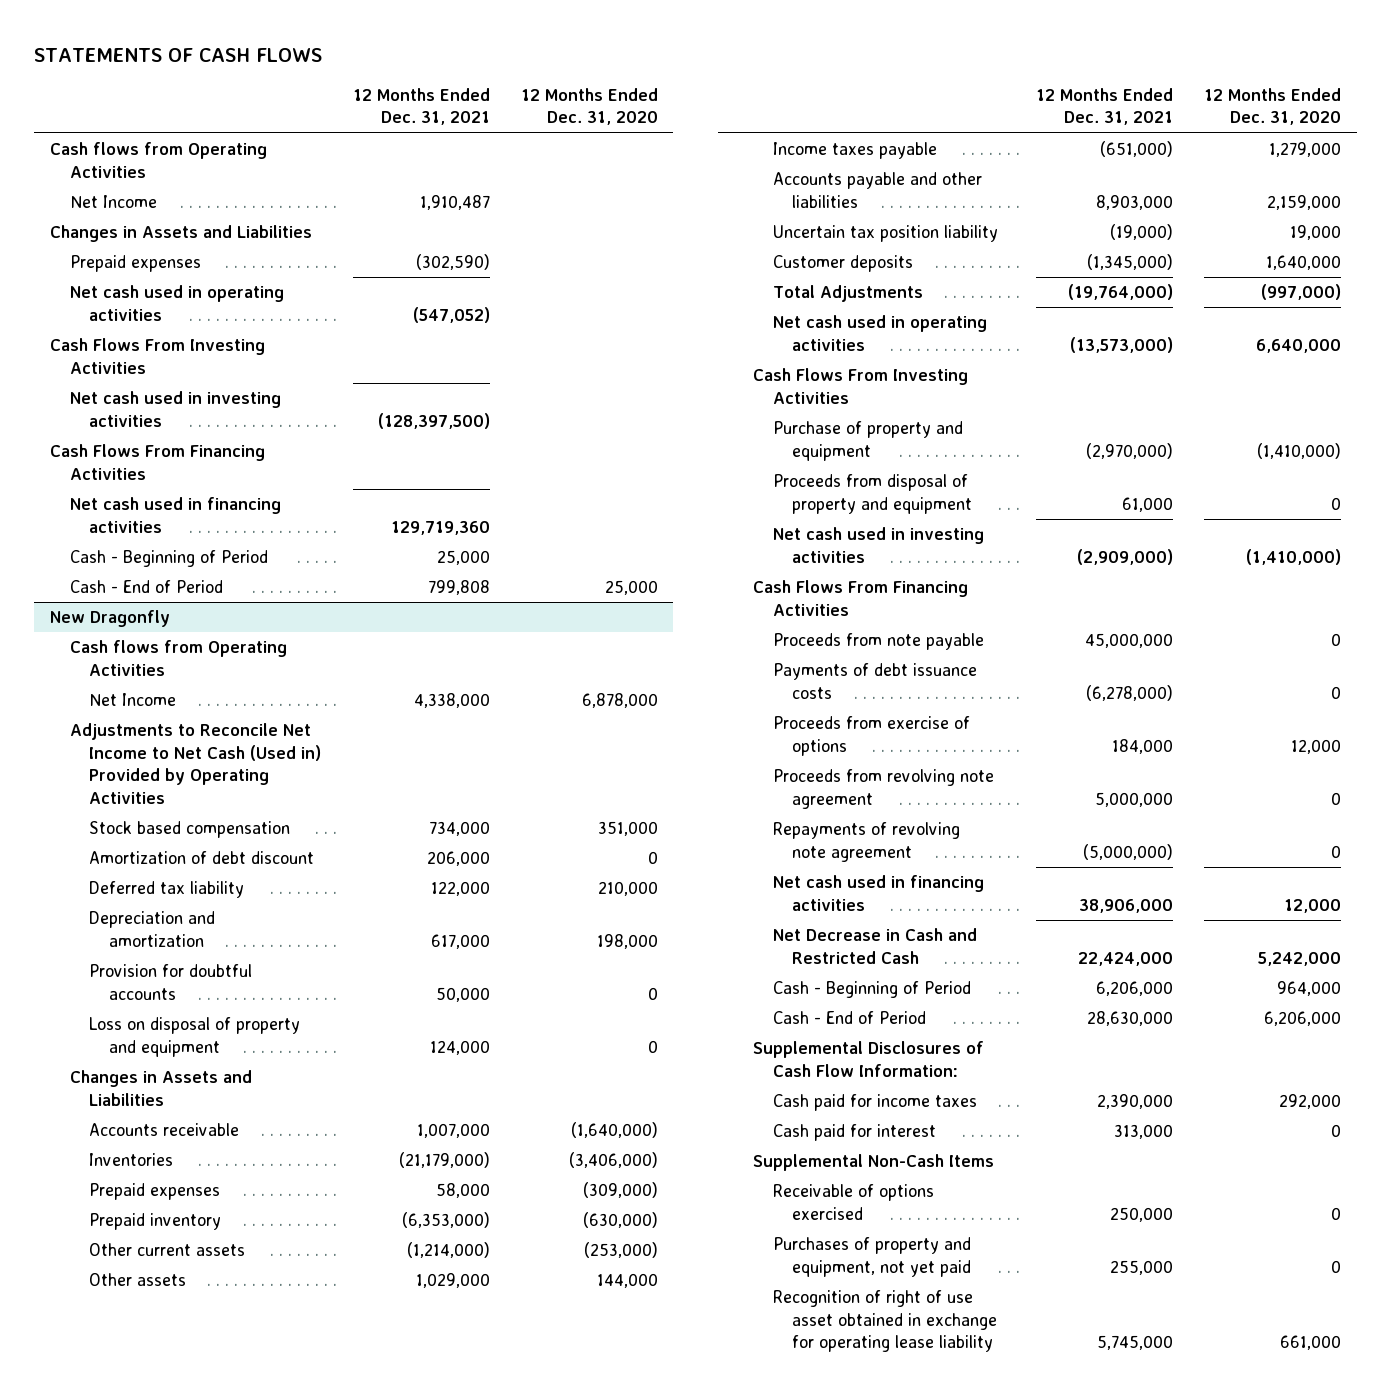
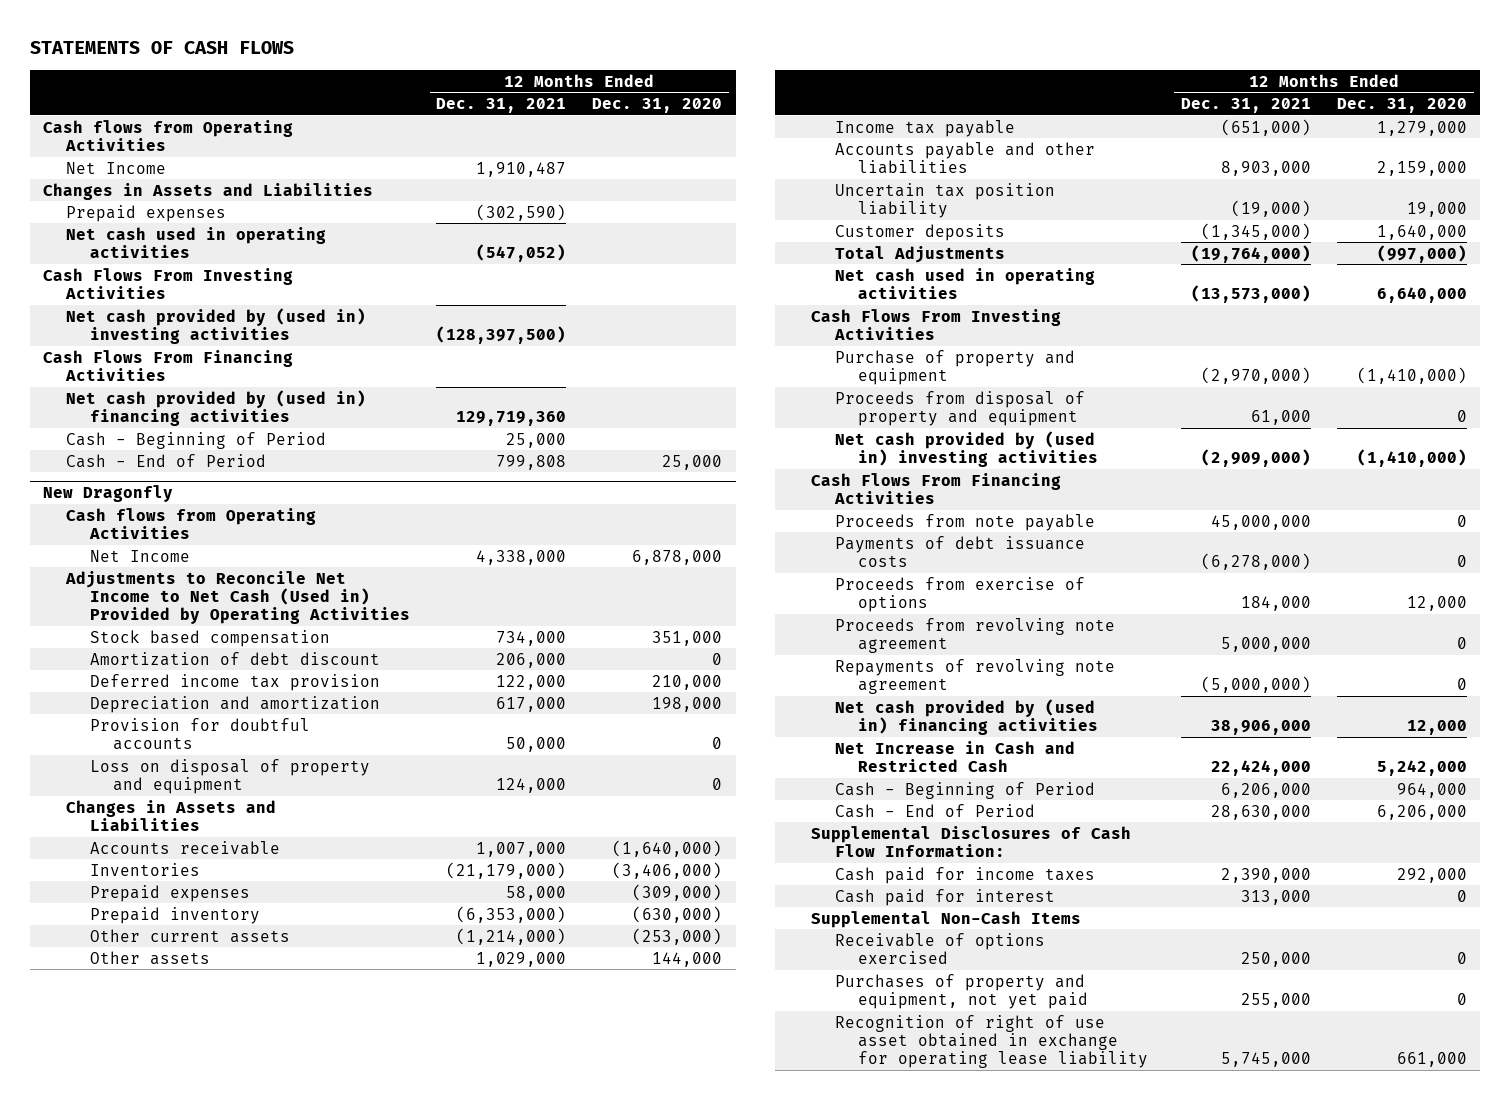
- Net cash used in investing activities | (128,397,500) |
+ Net cash provided by (used in) investing activities | (128,397,500) |
- Net cash used in financing activities | 129,719,360 |
+ Net cash provided by (used in) financing activities | 129,719,360 |
@ New Dragonfly
- Deferred tax liability | 122,000 | 210,000
+ Deferred income tax provision | 122,000 | 210,000
- Income taxes payable | (651,000) | 1,279,000
+ Income tax payable | (651,000) | 1,279,000
- Net cash used in investing activities | (2,909,000) | (1,410,000)
+ Net cash provided by (used in) investing activities | (2,909,000) | (1,410,000)
- Net cash used in financing activities | 38,906,000 | 12,000
- Net Decrease in Cash and Restricted Cash | 22,424,000 | 5,242,000
+ Net cash provided by (used in) financing activities | 38,906,000 | 12,000
+ Net Increase in Cash and Restricted Cash | 22,424,000 | 5,242,000

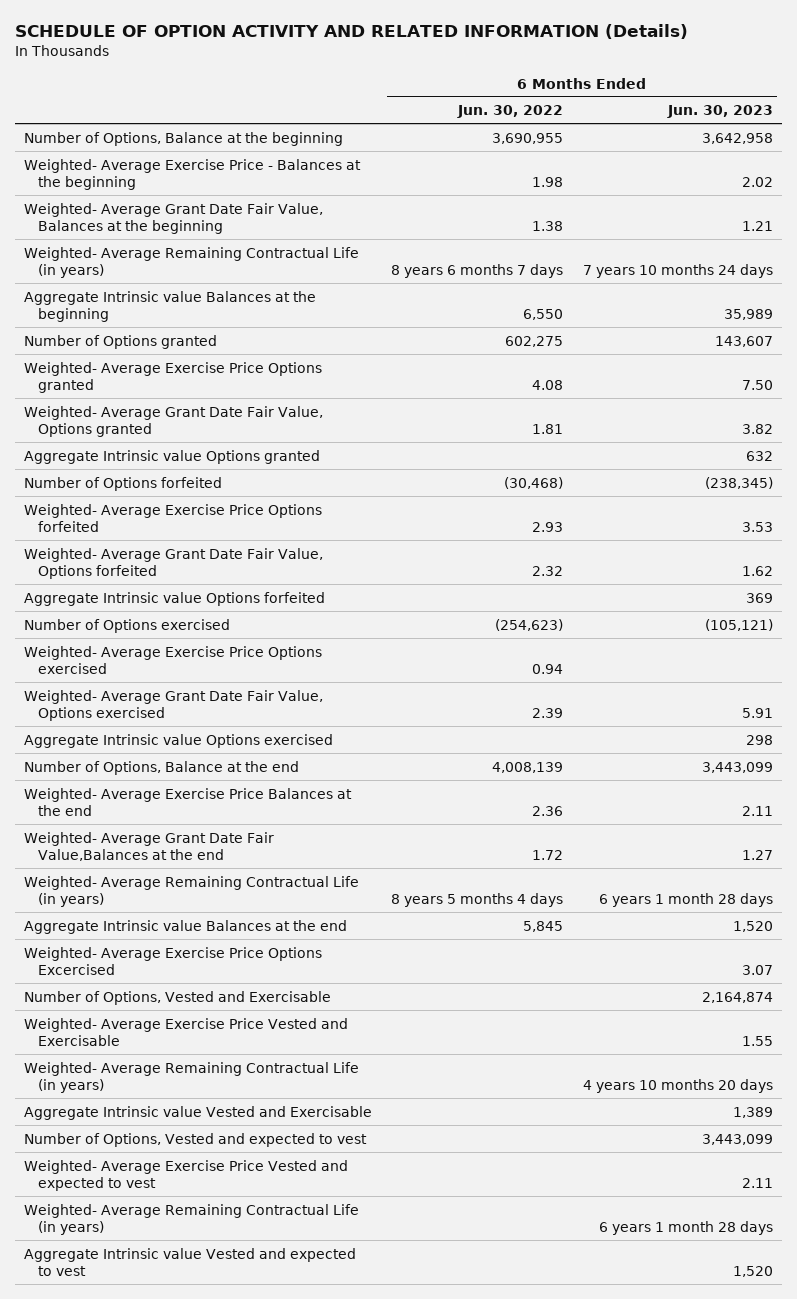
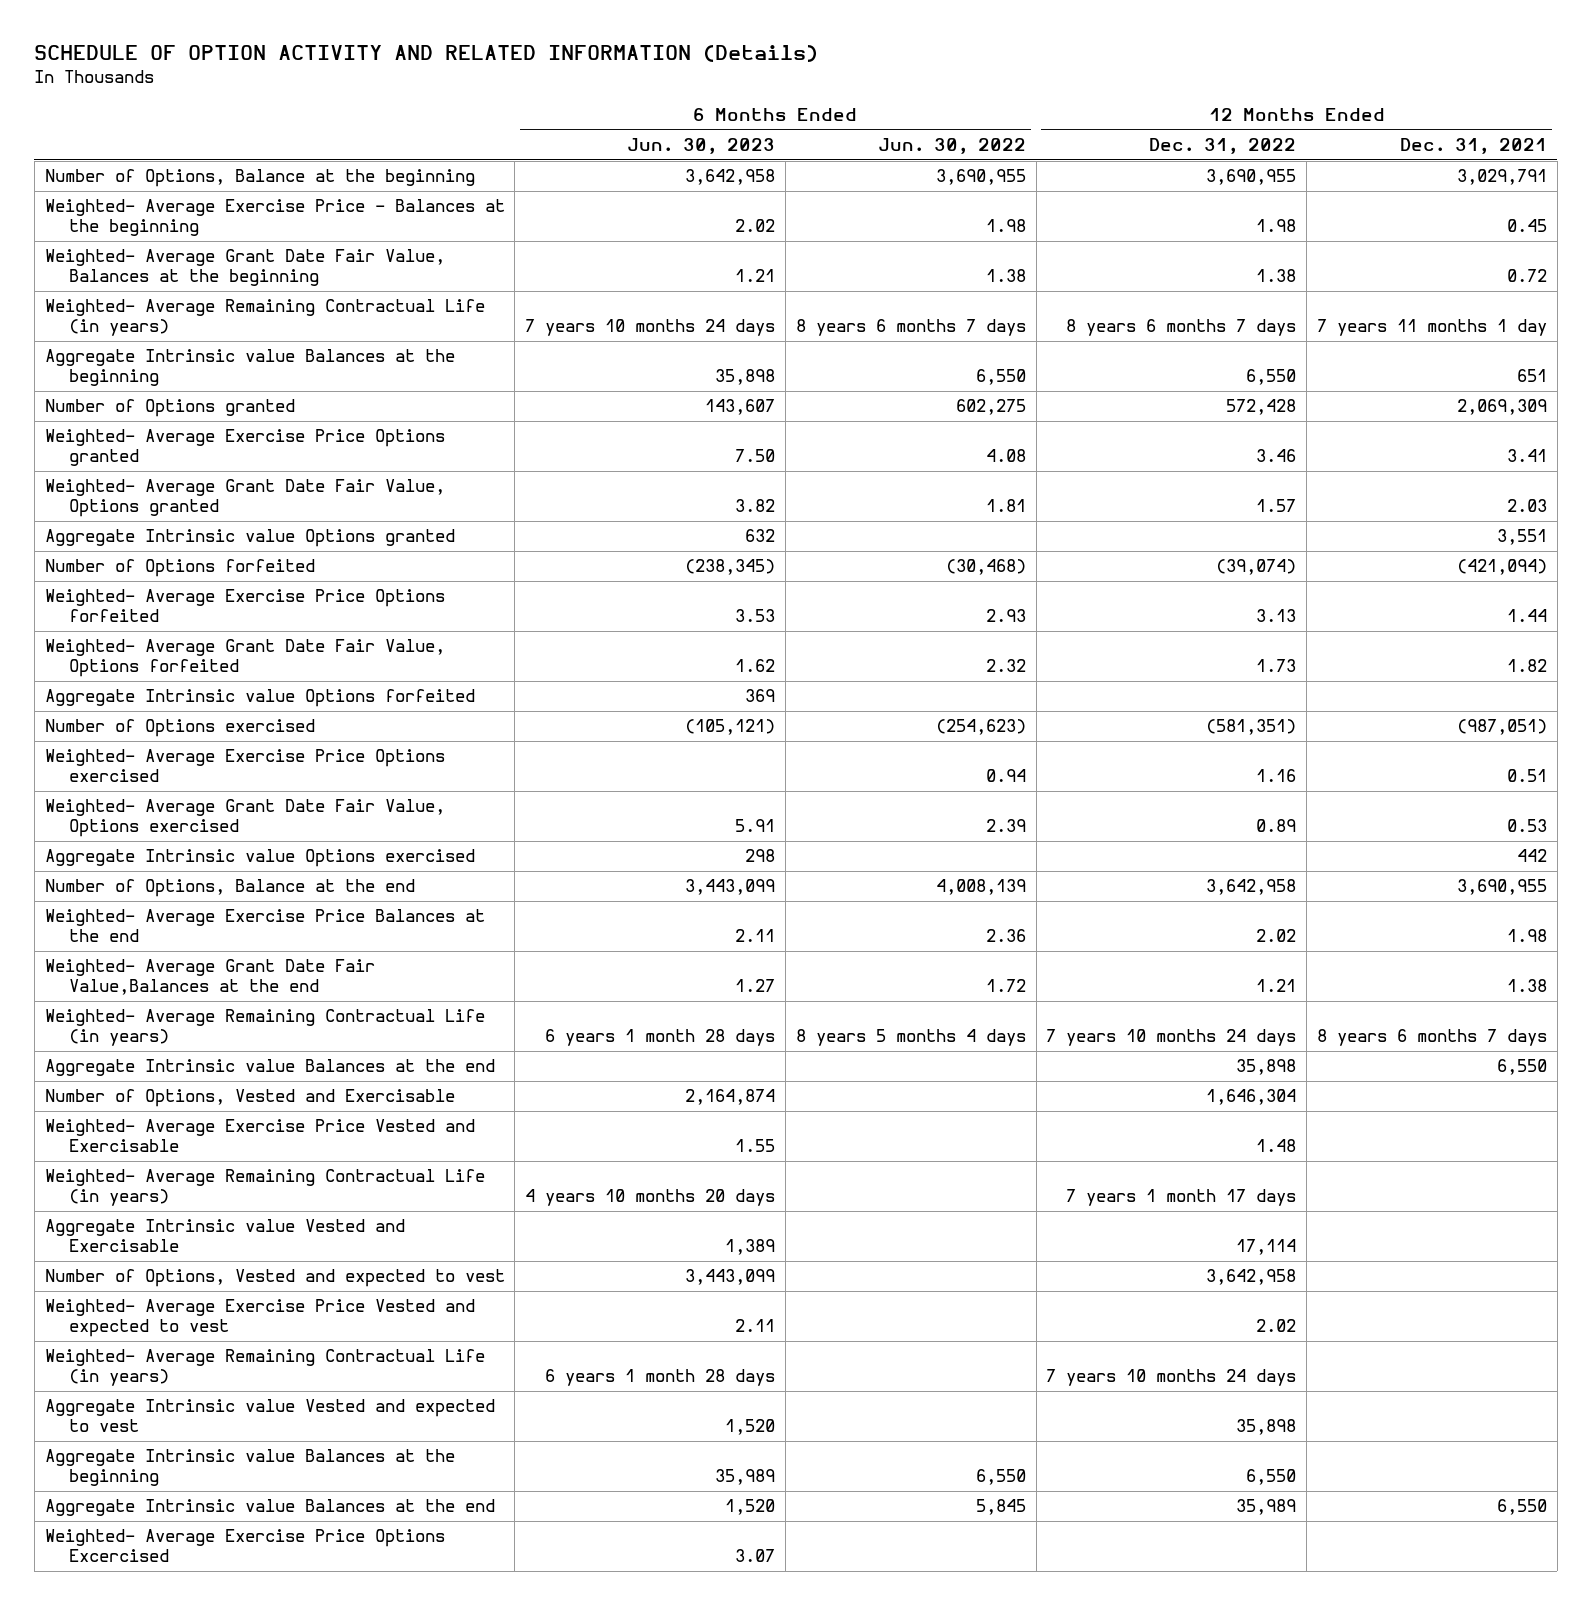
- | 6 Months Ended Jun. 30, 2022 | 6 Months Ended Jun. 30, 2023
+ | 6 Months Ended Jun. 30, 2023 | 6 Months Ended Jun. 30, 2022 | 12 Months Ended Dec. 31, 2022 | 12 Months Ended Dec. 31, 2021
+ Aggregate Intrinsic value Balances at the beginning | 35,898 | 6,550 | 6,550 | 651
+ Aggregate Intrinsic value Balances at the end | | | 35,898 | 6,550
moved down: Aggregate Intrinsic value Balances at the beginning | 35,989 | 6,550 | 6,550 |
moved down: Aggregate Intrinsic value Balances at the end | 1,520 | 5,845 | 35,989 | 6,550
moved down: Weighted- Average Exercise Price Options Excercised | 3.07 | | |

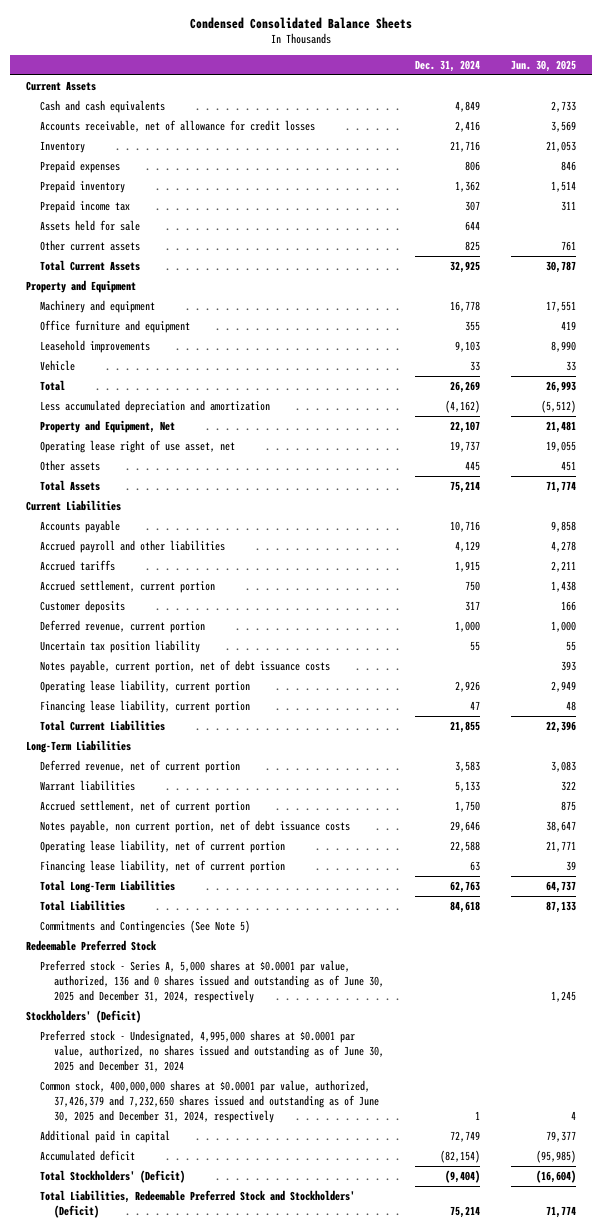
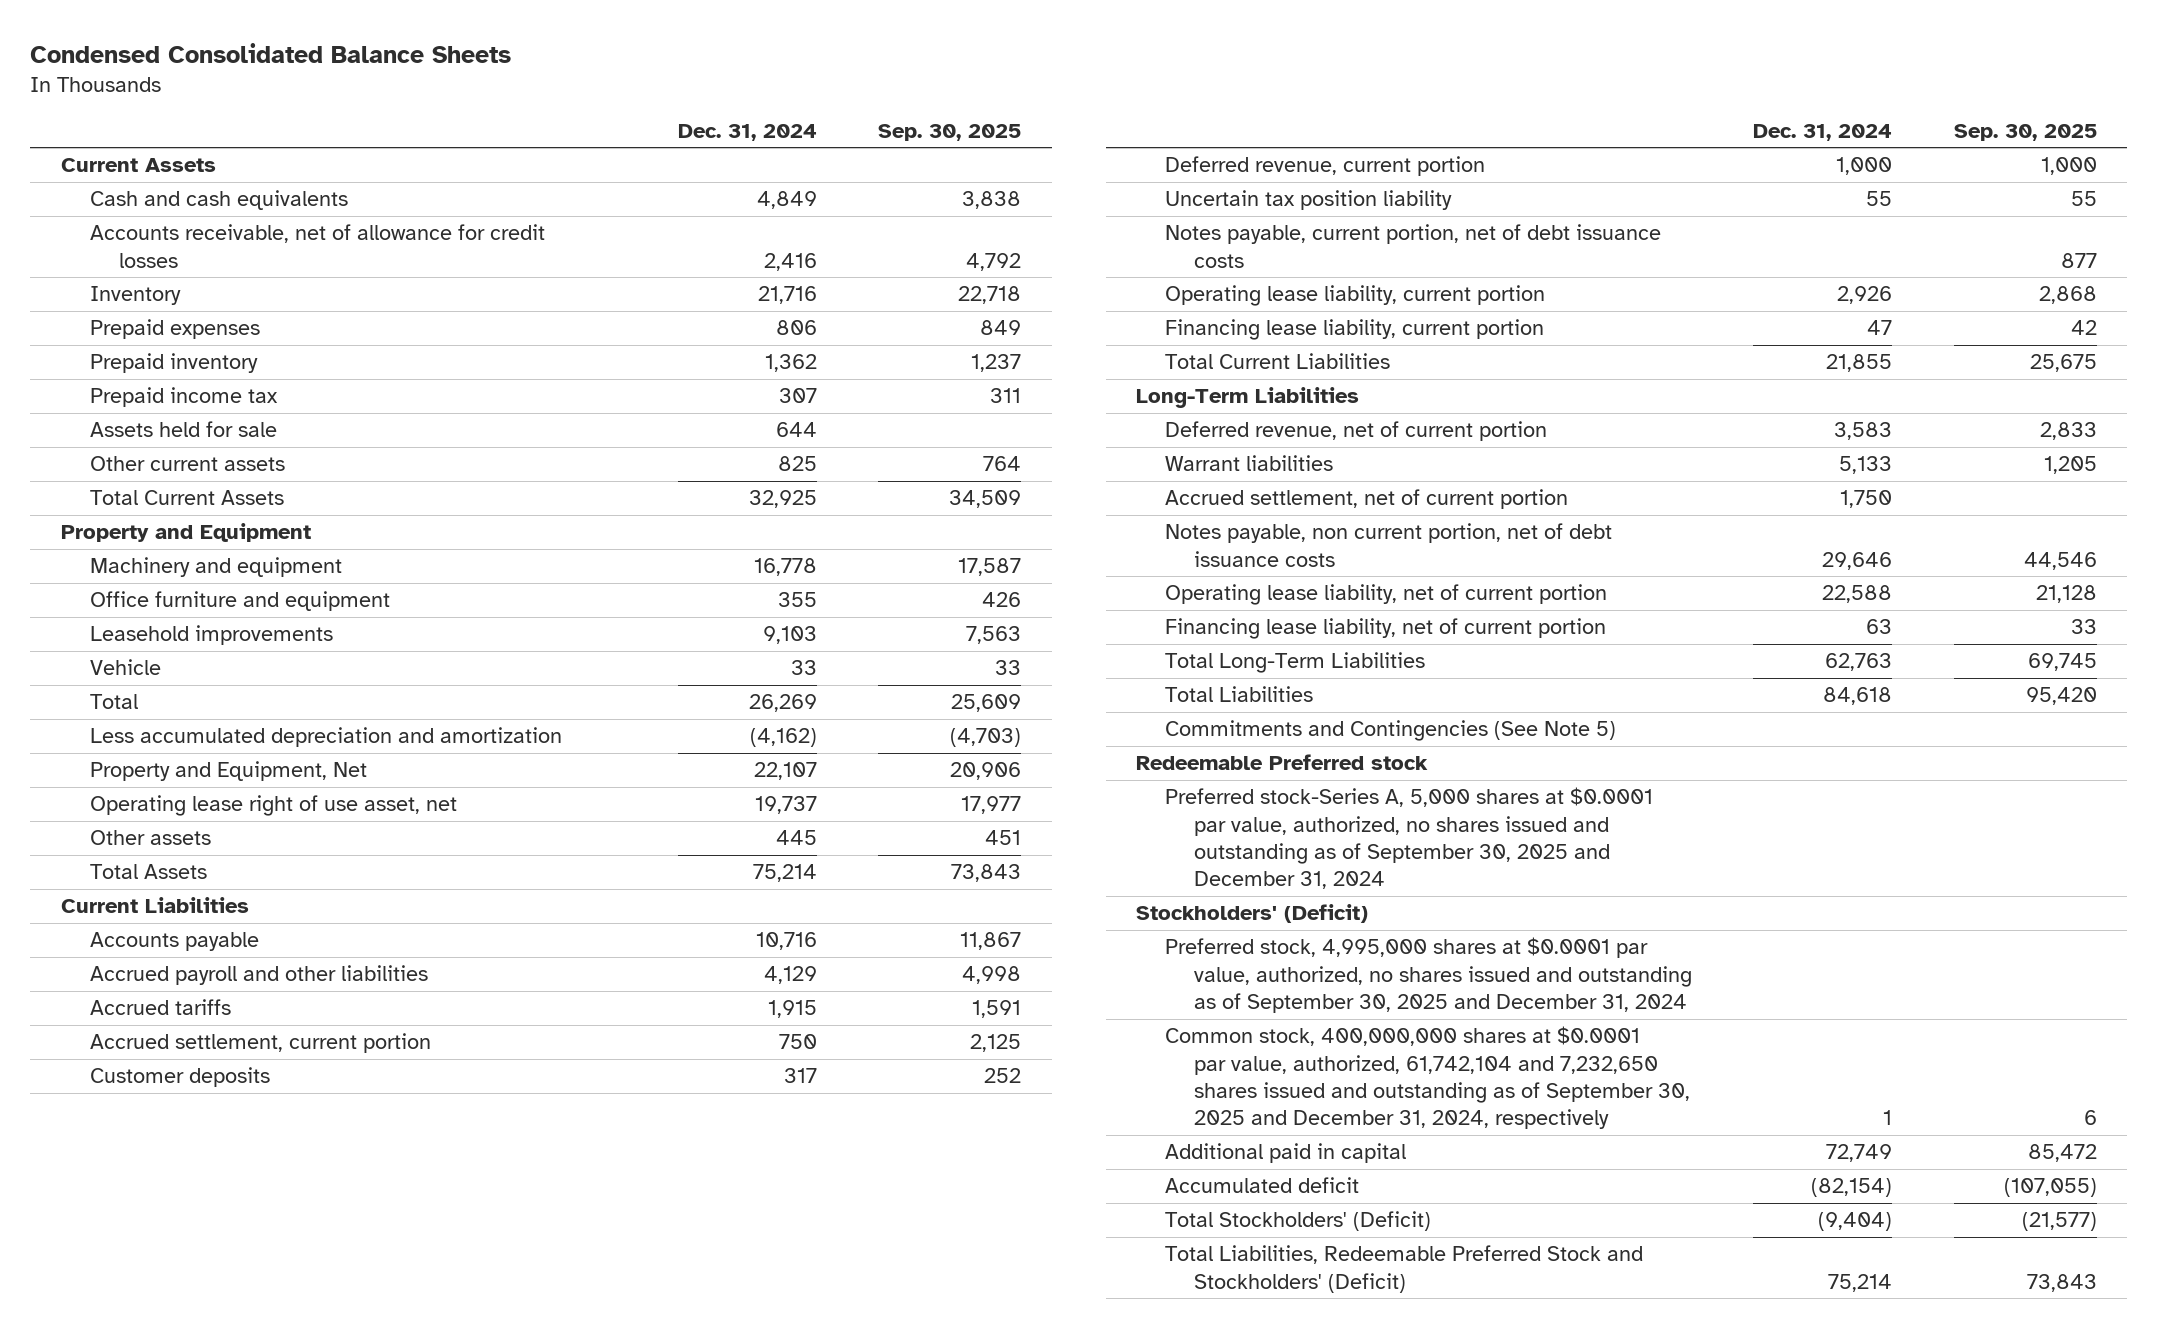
- | Dec. 31, 2024 | Jun. 30, 2025
+ | Dec. 31, 2024 | Sep. 30, 2025
- Redeemable Preferred Stock
- Preferred stock - Series A, 5,000 shares at $0.0001 par value, authorized, 136 and 0 shares issued and outstanding as of June 30, 2025 and December 31, 2024, respectively | | 1,245
+ Redeemable Preferred stock
+ Preferred stock-Series A, 5,000 shares at $0.0001 par value, authorized, no shares issued and outstanding as of September 30, 2025 and December 31, 2024
- Preferred stock - Undesignated, 4,995,000 shares at $0.0001 par value, authorized, no shares issued and outstanding as of June 30, 2025 and December 31, 2024
- Common stock, 400,000,000 shares at $0.0001 par value, authorized, 37,426,379 and 7,232,650 shares issued and outstanding as of June 30, 2025 and December 31, 2024, respectively | 1 | 4
+ Preferred stock, 4,995,000 shares at $0.0001 par value, authorized, no shares issued and outstanding as of September 30, 2025 and December 31, 2024
+ Common stock, 400,000,000 shares at $0.0001 par value, authorized, 61,742,104 and 7,232,650 shares issued and outstanding as of September 30, 2025 and December 31, 2024, respectively | 1 | 6

